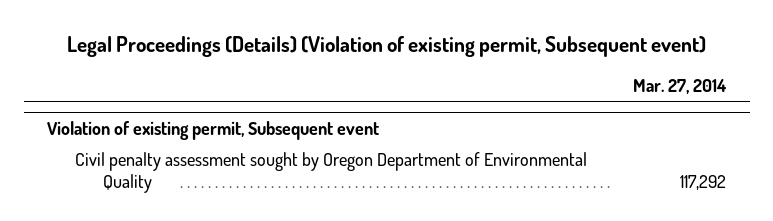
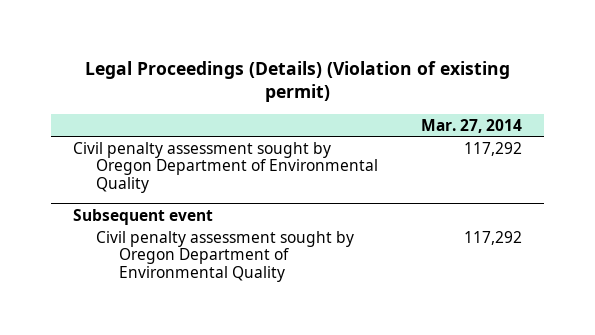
- Legal Proceedings (Details) (Violation of existing permit, Subsequent event)
+ Legal Proceedings (Details) (Violation of existing permit)
- Violation of existing permit, Subsequent event
+ Subsequent event
+ Civil penalty assessment sought by Oregon Department of Environmental Quality | 117,292

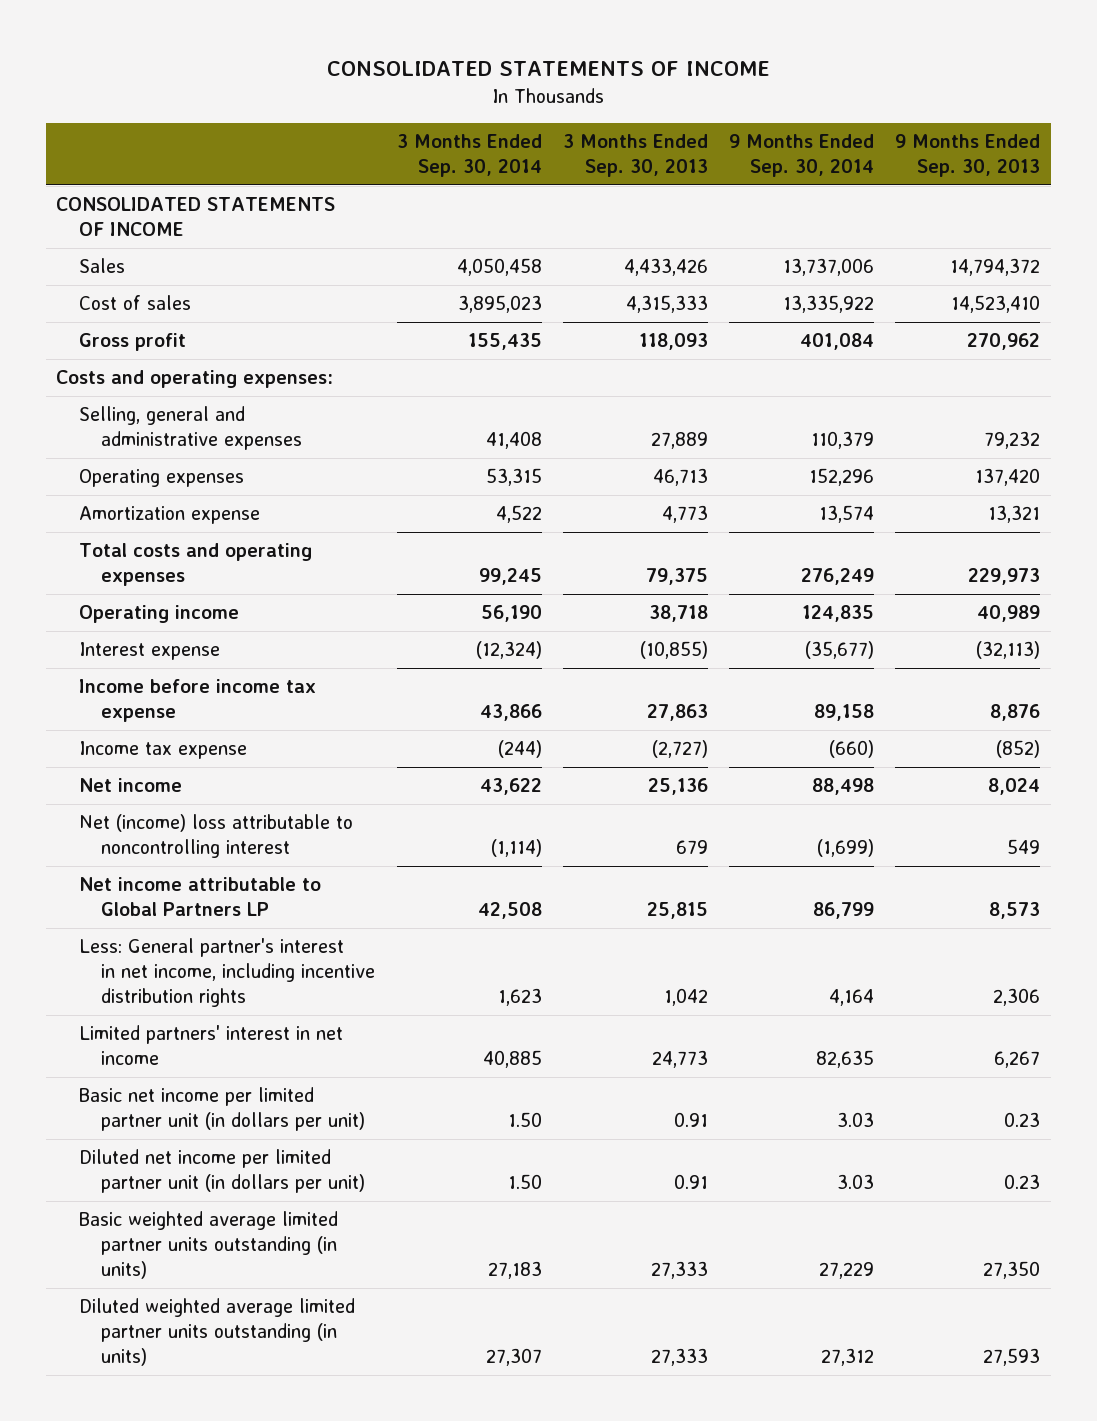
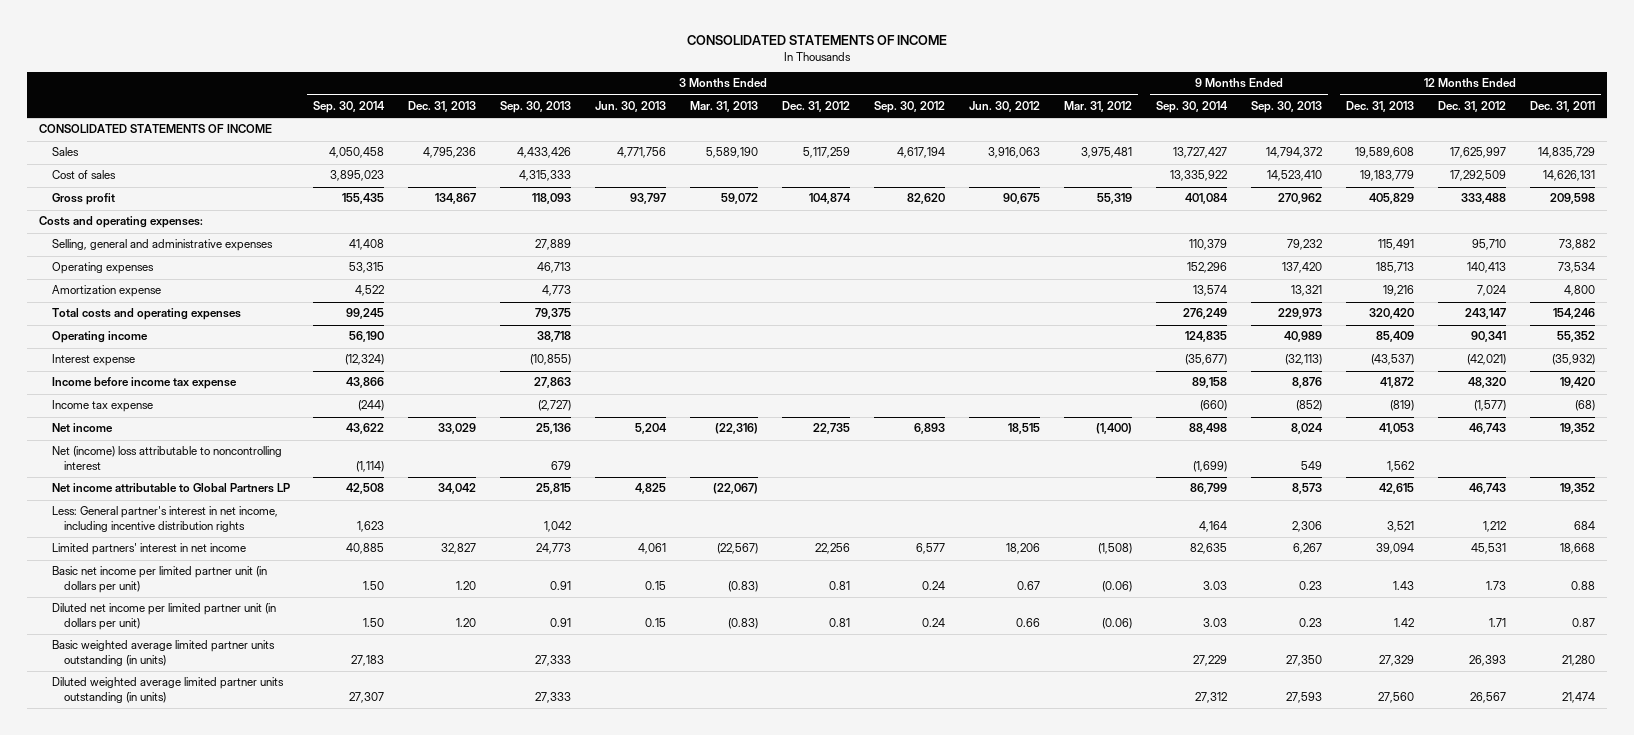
- | 3 Months Ended Sep. 30, 2014 | 3 Months Ended Sep. 30, 2013 | 9 Months Ended Sep. 30, 2014 | 9 Months Ended Sep. 30, 2013
+ | 3 Months Ended Sep. 30, 2014 | 3 Months Ended Dec. 31, 2013 | 3 Months Ended Sep. 30, 2013 | 3 Months Ended Jun. 30, 2013 | 3 Months Ended Mar. 31, 2013 | 3 Months Ended Dec. 31, 2012 | 3 Months Ended Sep. 30, 2012 | 3 Months Ended Jun. 30, 2012 | 3 Months Ended Mar. 31, 2012 | 9 Months Ended Sep. 30, 2014 | 9 Months Ended Sep. 30, 2013 | 12 Months Ended Dec. 31, 2013 | 12 Months Ended Dec. 31, 2012 | 12 Months Ended Dec. 31, 2011
- Sales | 4,050,458 | 4,433,426 | 13,737,006 | 14,794,372
+ Sales | 4,050,458 | 4,795,236 | 4,433,426 | 4,771,756 | 5,589,190 | 5,117,259 | 4,617,194 | 3,916,063 | 3,975,481 | 13,727,427 | 14,794,372 | 19,589,608 | 17,625,997 | 14,835,729

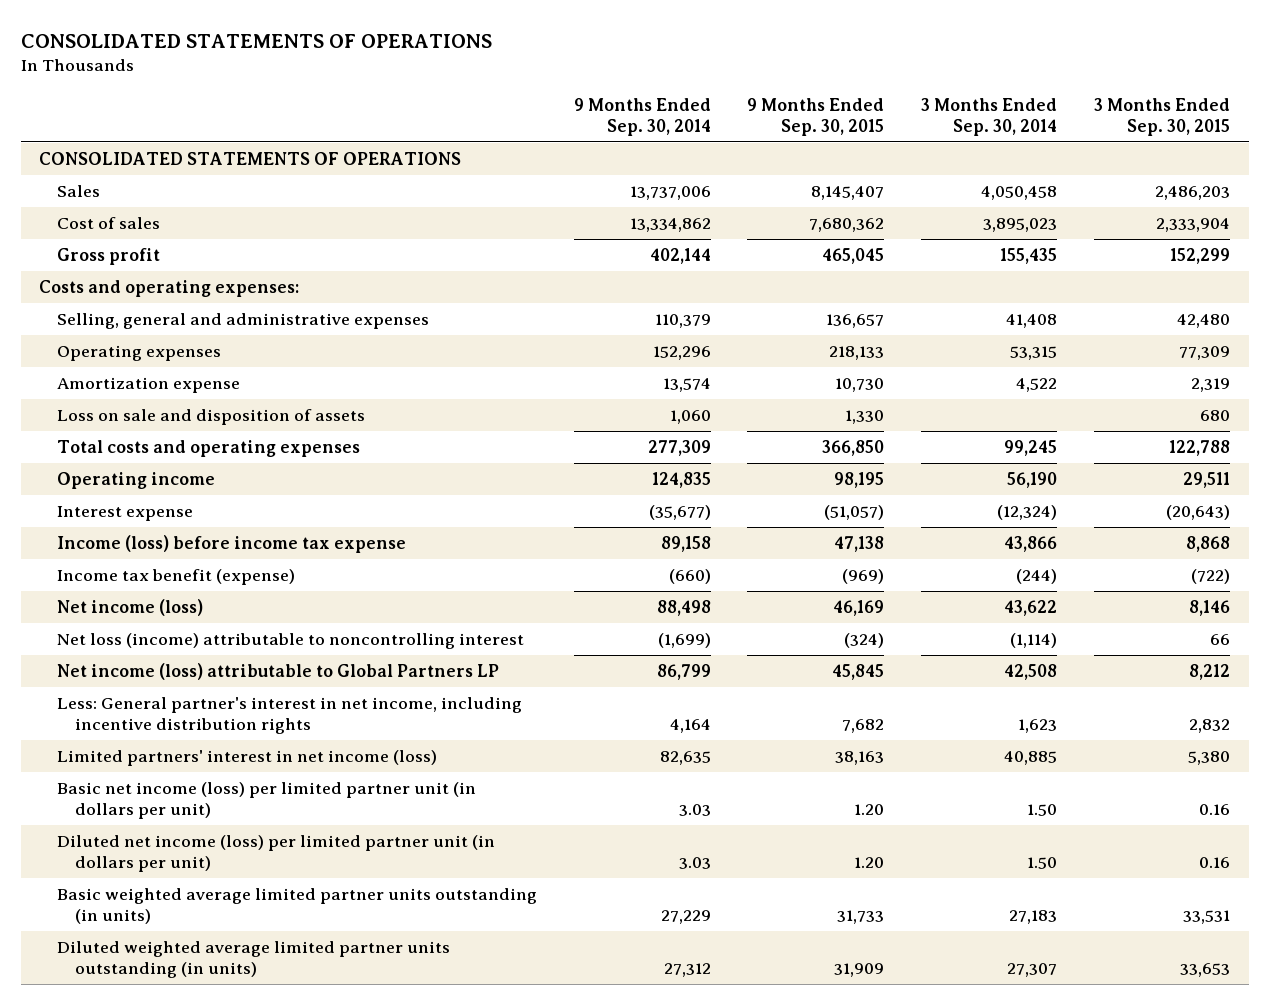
- CONSOLIDATED STATEMENTS OF INCOME
+ CONSOLIDATED STATEMENTS OF OPERATIONS
- | 3 Months Ended Sep. 30, 2014 | 3 Months Ended Dec. 31, 2013 | 3 Months Ended Sep. 30, 2013 | 3 Months Ended Jun. 30, 2013 | 3 Months Ended Mar. 31, 2013 | 3 Months Ended Dec. 31, 2012 | 3 Months Ended Sep. 30, 2012 | 3 Months Ended Jun. 30, 2012 | 3 Months Ended Mar. 31, 2012 | 9 Months Ended Sep. 30, 2014 | 9 Months Ended Sep. 30, 2013 | 12 Months Ended Dec. 31, 2013 | 12 Months Ended Dec. 31, 2012 | 12 Months Ended Dec. 31, 2011
+ | 9 Months Ended Sep. 30, 2014 | 9 Months Ended Sep. 30, 2015 | 3 Months Ended Sep. 30, 2014 | 3 Months Ended Sep. 30, 2015
- CONSOLIDATED STATEMENTS OF INCOME
- Sales | 4,050,458 | 4,795,236 | 4,433,426 | 4,771,756 | 5,589,190 | 5,117,259 | 4,617,194 | 3,916,063 | 3,975,481 | 13,727,427 | 14,794,372 | 19,589,608 | 17,625,997 | 14,835,729
- Cost of sales | 3,895,023 | | 4,315,333 | | | | | | | 13,335,922 | 14,523,410 | 19,183,779 | 17,292,509 | 14,626,131
- Gross profit | 155,435 | 134,867 | 118,093 | 93,797 | 59,072 | 104,874 | 82,620 | 90,675 | 55,319 | 401,084 | 270,962 | 405,829 | 333,488 | 209,598
+ CONSOLIDATED STATEMENTS OF OPERATIONS
+ Sales | 13,737,006 | 8,145,407 | 4,050,458 | 2,486,203
+ Cost of sales | 13,334,862 | 7,680,362 | 3,895,023 | 2,333,904
+ Gross profit | 402,144 | 465,045 | 155,435 | 152,299
- Total costs and operating expenses | 99,245 | | 79,375 | | | | | | | 276,249 | 229,973 | 320,420 | 243,147 | 154,246
+ Loss on sale and disposition of assets | 1,060 | 1,330 | | 680
+ Total costs and operating expenses | 277,309 | 366,850 | 99,245 | 122,788
- Income before income tax expense | 43,866 | | 27,863 | | | | | | | 89,158 | 8,876 | 41,872 | 48,320 | 19,420
- Income tax expense | (244) | | (2,727) | | | | | | | (660) | (852) | (819) | (1,577) | (68)
- Net income | 43,622 | 33,029 | 25,136 | 5,204 | (22,316) | 22,735 | 6,893 | 18,515 | (1,400) | 88,498 | 8,024 | 41,053 | 46,743 | 19,352
- Net (income) loss attributable to noncontrolling interest | (1,114) | | 679 | | | | | | | (1,699) | 549 | 1,562 | |
- Net income attributable to Global Partners LP | 42,508 | 34,042 | 25,815 | 4,825 | (22,067) | | | | | 86,799 | 8,573 | 42,615 | 46,743 | 19,352
+ Income (loss) before income tax expense | 89,158 | 47,138 | 43,866 | 8,868
+ Income tax benefit (expense) | (660) | (969) | (244) | (722)
+ Net income (loss) | 88,498 | 46,169 | 43,622 | 8,146
+ Net loss (income) attributable to noncontrolling interest | (1,699) | (324) | (1,114) | 66
+ Net income (loss) attributable to Global Partners LP | 86,799 | 45,845 | 42,508 | 8,212
- Limited partners' interest in net income | 40,885 | 32,827 | 24,773 | 4,061 | (22,567) | 22,256 | 6,577 | 18,206 | (1,508) | 82,635 | 6,267 | 39,094 | 45,531 | 18,668
- Basic net income per limited partner unit (in dollars per unit) | 1.50 | 1.20 | 0.91 | 0.15 | (0.83) | 0.81 | 0.24 | 0.67 | (0.06) | 3.03 | 0.23 | 1.43 | 1.73 | 0.88
- Diluted net income per limited partner unit (in dollars per unit) | 1.50 | 1.20 | 0.91 | 0.15 | (0.83) | 0.81 | 0.24 | 0.66 | (0.06) | 3.03 | 0.23 | 1.42 | 1.71 | 0.87
+ Limited partners' interest in net income (loss) | 82,635 | 38,163 | 40,885 | 5,380
+ Basic net income (loss) per limited partner unit (in dollars per unit) | 3.03 | 1.20 | 1.50 | 0.16
+ Diluted net income (loss) per limited partner unit (in dollars per unit) | 3.03 | 1.20 | 1.50 | 0.16

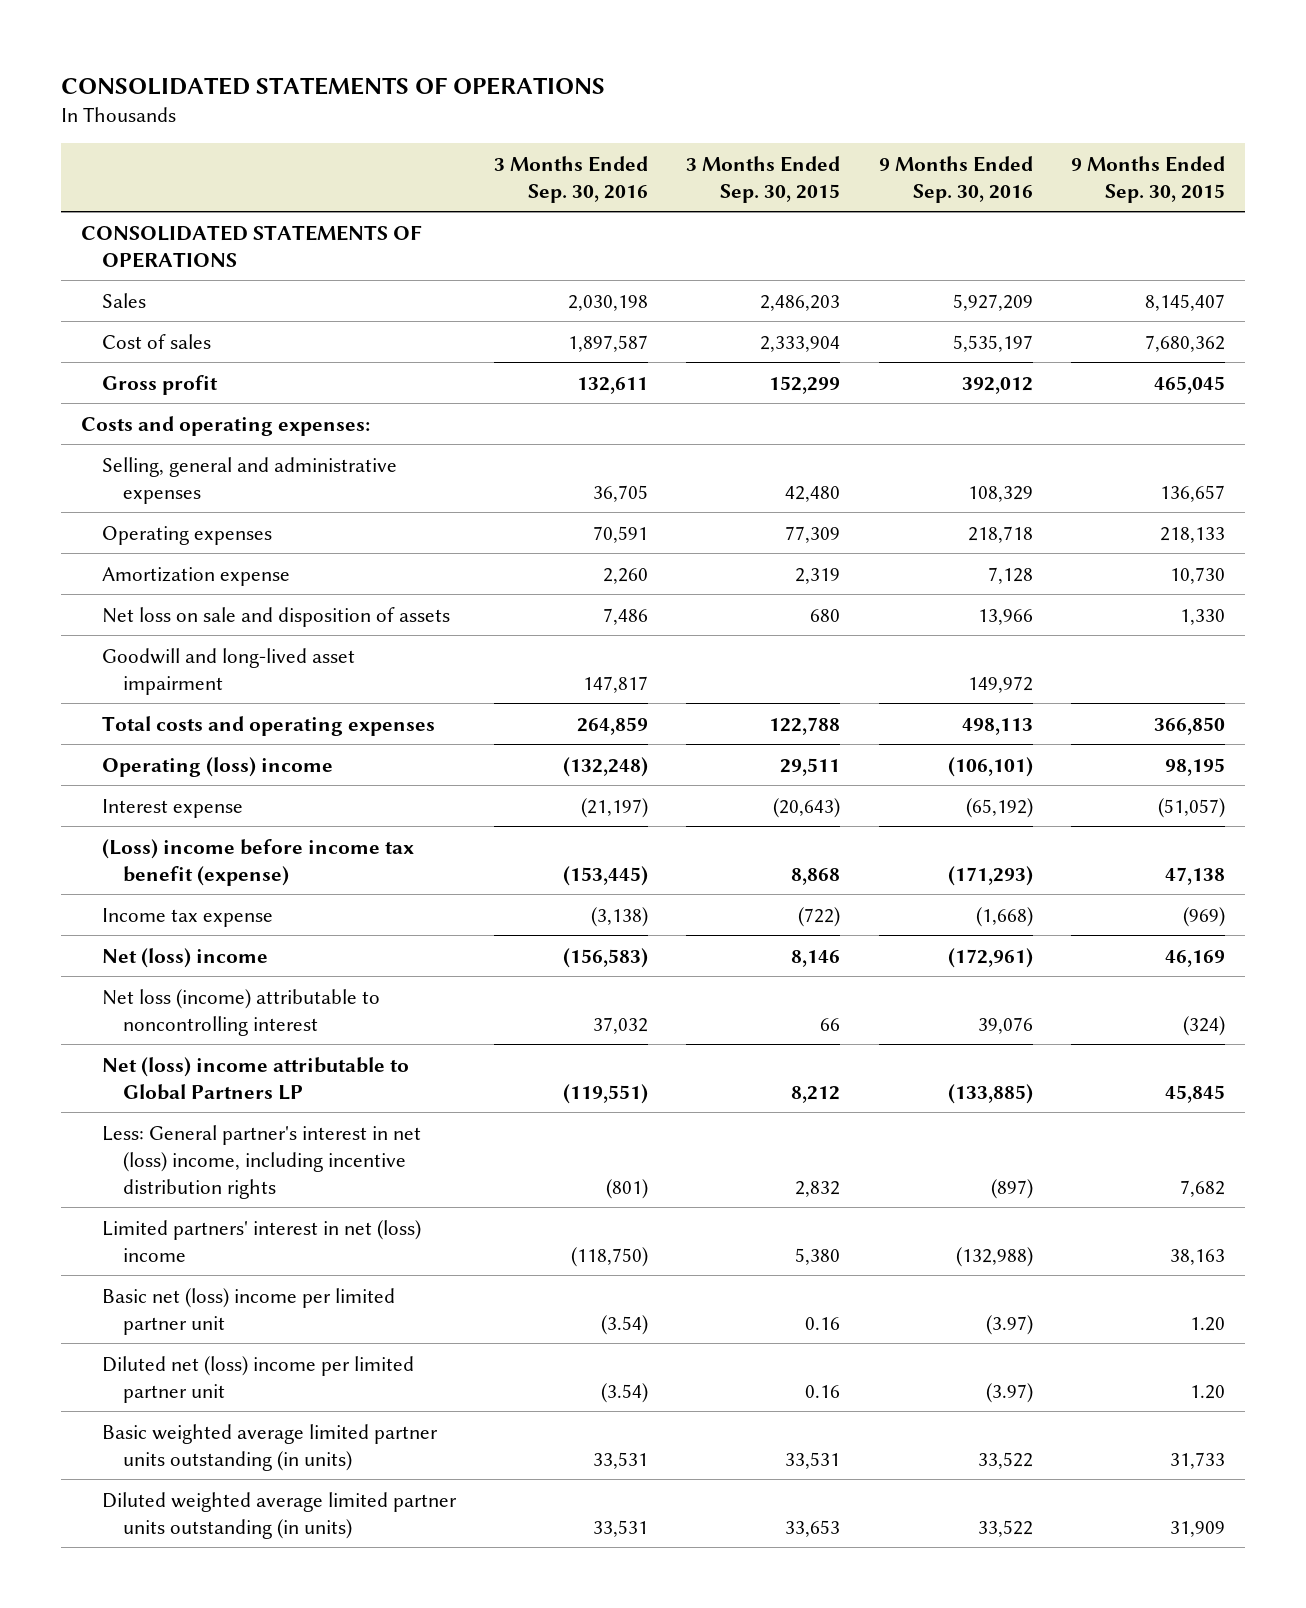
- | 9 Months Ended Sep. 30, 2014 | 9 Months Ended Sep. 30, 2015 | 3 Months Ended Sep. 30, 2014 | 3 Months Ended Sep. 30, 2015
+ | 3 Months Ended Sep. 30, 2016 | 3 Months Ended Sep. 30, 2015 | 9 Months Ended Sep. 30, 2016 | 9 Months Ended Sep. 30, 2015
- Loss on sale and disposition of assets | 1,060 | 1,330 | | 680
+ Net loss on sale and disposition of assets | 7,486 | 680 | 13,966 | 1,330
+ Goodwill and long-lived asset impairment | 147,817 | | 149,972 |
- Operating income | 124,835 | 98,195 | 56,190 | 29,511
+ Operating (loss) income | (132,248) | 29,511 | (106,101) | 98,195
- Income (loss) before income tax expense | 89,158 | 47,138 | 43,866 | 8,868
- Income tax benefit (expense) | (660) | (969) | (244) | (722)
- Net income (loss) | 88,498 | 46,169 | 43,622 | 8,146
+ (Loss) income before income tax benefit (expense) | (153,445) | 8,868 | (171,293) | 47,138
+ Income tax expense | (3,138) | (722) | (1,668) | (969)
+ Net (loss) income | (156,583) | 8,146 | (172,961) | 46,169
- Net income (loss) attributable to Global Partners LP | 86,799 | 45,845 | 42,508 | 8,212
- Less: General partner's interest in net income, including incentive distribution rights | 4,164 | 7,682 | 1,623 | 2,832
- Limited partners' interest in net income (loss) | 82,635 | 38,163 | 40,885 | 5,380
- Basic net income (loss) per limited partner unit (in dollars per unit) | 3.03 | 1.20 | 1.50 | 0.16
- Diluted net income (loss) per limited partner unit (in dollars per unit) | 3.03 | 1.20 | 1.50 | 0.16
+ Net (loss) income attributable to Global Partners LP | (119,551) | 8,212 | (133,885) | 45,845
+ Less: General partner's interest in net (loss) income, including incentive distribution rights | (801) | 2,832 | (897) | 7,682
+ Limited partners' interest in net (loss) income | (118,750) | 5,380 | (132,988) | 38,163
+ Basic net (loss) income per limited partner unit | (3.54) | 0.16 | (3.97) | 1.20
+ Diluted net (loss) income per limited partner unit | (3.54) | 0.16 | (3.97) | 1.20

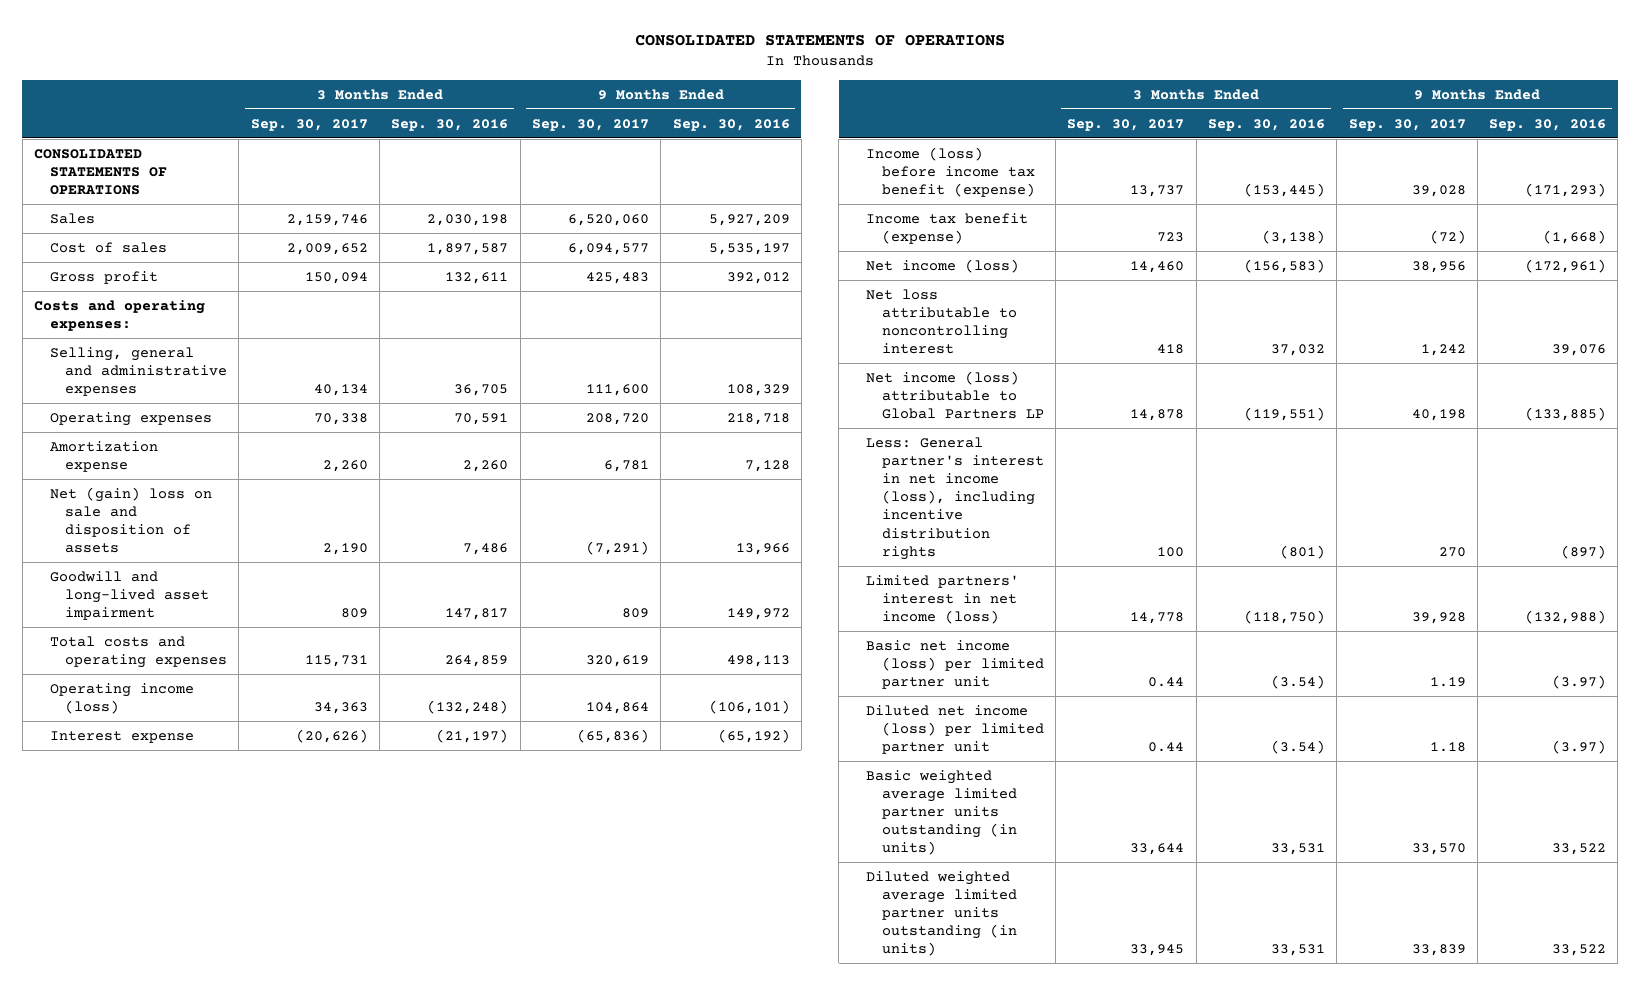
- | 3 Months Ended Sep. 30, 2016 | 3 Months Ended Sep. 30, 2015 | 9 Months Ended Sep. 30, 2016 | 9 Months Ended Sep. 30, 2015
+ | 3 Months Ended Sep. 30, 2017 | 3 Months Ended Sep. 30, 2016 | 9 Months Ended Sep. 30, 2017 | 9 Months Ended Sep. 30, 2016
- Net loss on sale and disposition of assets | 7,486 | 680 | 13,966 | 1,330
+ Net (gain) loss on sale and disposition of assets | 2,190 | 7,486 | (7,291) | 13,966
- Operating (loss) income | (132,248) | 29,511 | (106,101) | 98,195
+ Operating income (loss) | 34,363 | (132,248) | 104,864 | (106,101)
- (Loss) income before income tax benefit (expense) | (153,445) | 8,868 | (171,293) | 47,138
- Income tax expense | (3,138) | (722) | (1,668) | (969)
- Net (loss) income | (156,583) | 8,146 | (172,961) | 46,169
- Net loss (income) attributable to noncontrolling interest | 37,032 | 66 | 39,076 | (324)
- Net (loss) income attributable to Global Partners LP | (119,551) | 8,212 | (133,885) | 45,845
- Less: General partner's interest in net (loss) income, including incentive distribution rights | (801) | 2,832 | (897) | 7,682
- Limited partners' interest in net (loss) income | (118,750) | 5,380 | (132,988) | 38,163
- Basic net (loss) income per limited partner unit | (3.54) | 0.16 | (3.97) | 1.20
- Diluted net (loss) income per limited partner unit | (3.54) | 0.16 | (3.97) | 1.20
+ Income (loss) before income tax benefit (expense) | 13,737 | (153,445) | 39,028 | (171,293)
+ Income tax benefit (expense) | 723 | (3,138) | (72) | (1,668)
+ Net income (loss) | 14,460 | (156,583) | 38,956 | (172,961)
+ Net loss attributable to noncontrolling interest | 418 | 37,032 | 1,242 | 39,076
+ Net income (loss) attributable to Global Partners LP | 14,878 | (119,551) | 40,198 | (133,885)
+ Less: General partner's interest in net income (loss), including incentive distribution rights | 100 | (801) | 270 | (897)
+ Limited partners' interest in net income (loss) | 14,778 | (118,750) | 39,928 | (132,988)
+ Basic net income (loss) per limited partner unit | 0.44 | (3.54) | 1.19 | (3.97)
+ Diluted net income (loss) per limited partner unit | 0.44 | (3.54) | 1.18 | (3.97)

